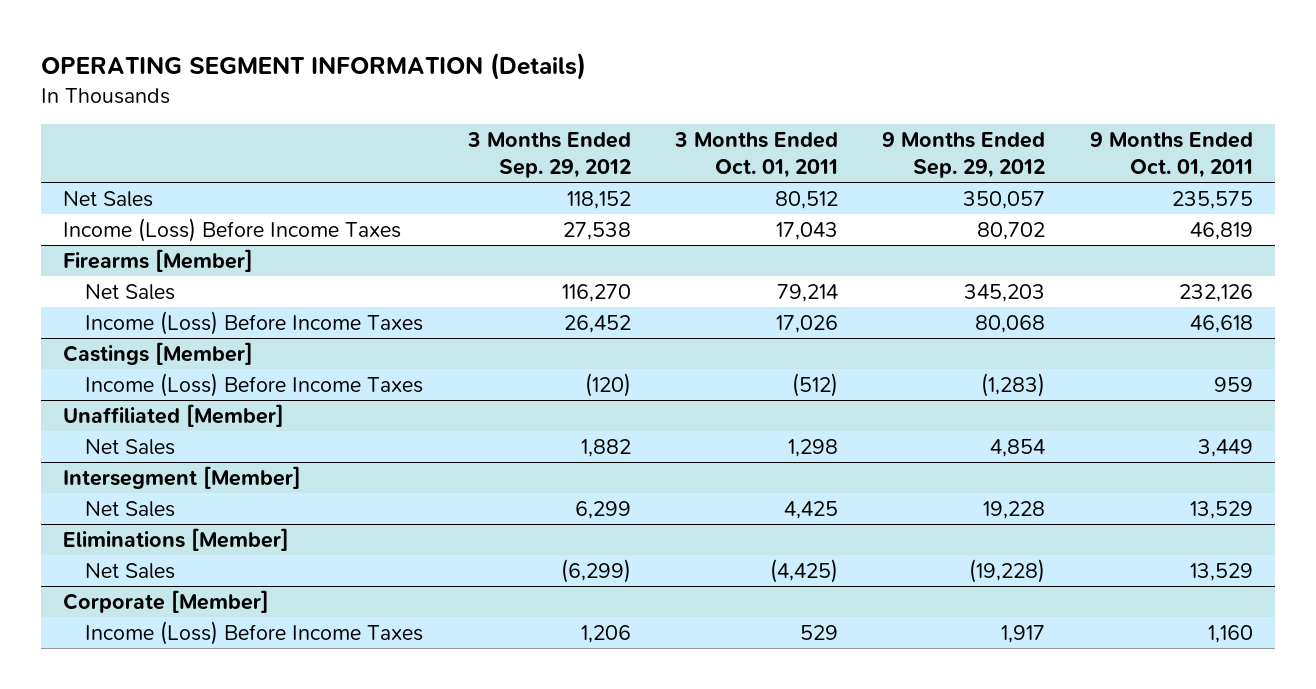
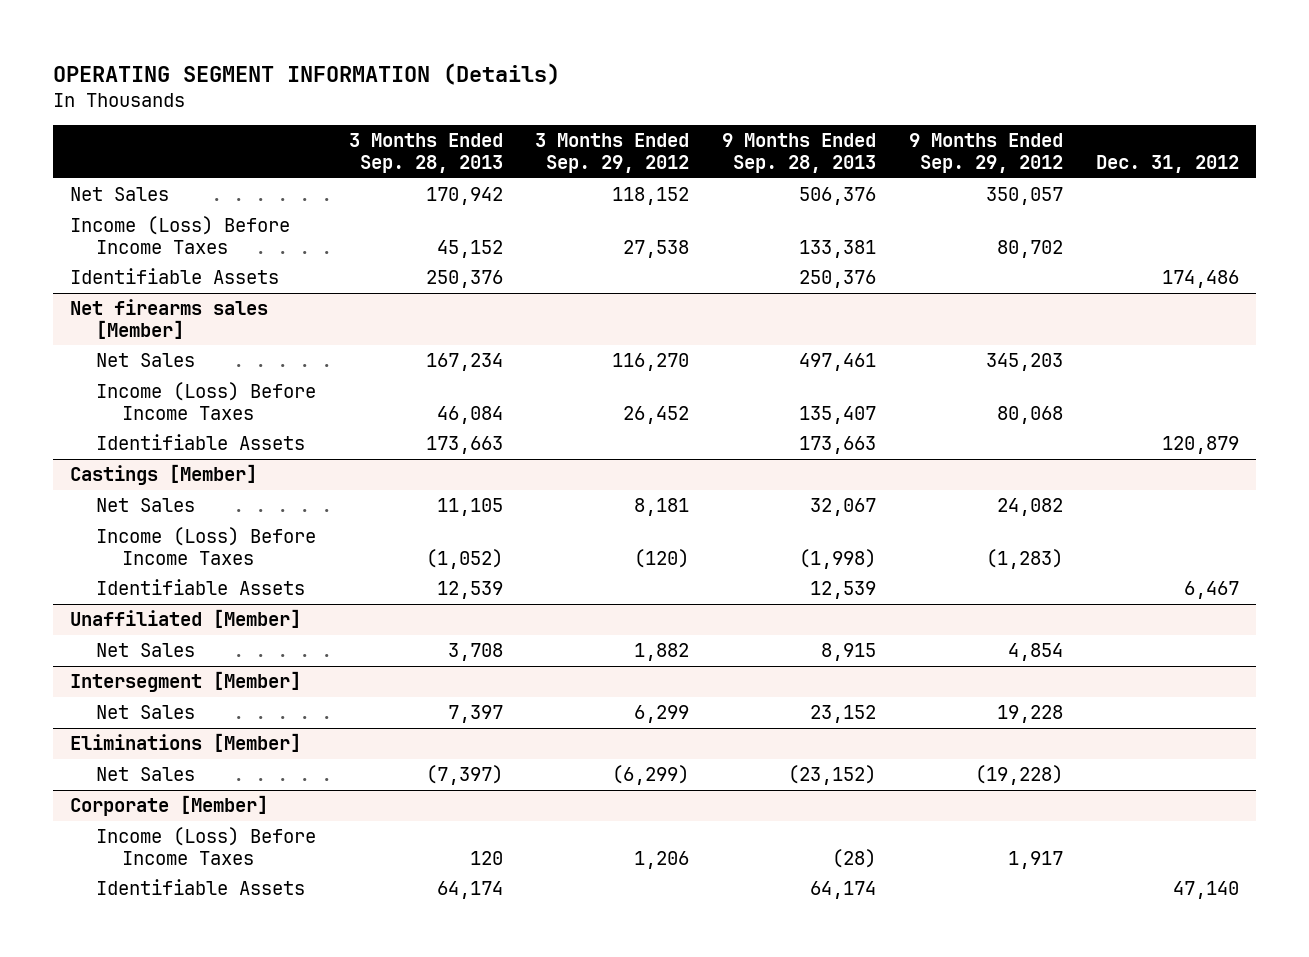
- | 3 Months Ended Sep. 29, 2012 | 3 Months Ended Oct. 01, 2011 | 9 Months Ended Sep. 29, 2012 | 9 Months Ended Oct. 01, 2011
+ | 3 Months Ended Sep. 28, 2013 | 3 Months Ended Sep. 29, 2012 | 9 Months Ended Sep. 28, 2013 | 9 Months Ended Sep. 29, 2012 | Dec. 31, 2012
- Firearms [Member]
+ Identifiable Assets | 250,376 | | 250,376 | | 174,486
+ Net firearms sales [Member]
+ Identifiable Assets | 173,663 | | 173,663 | | 120,879
@ Castings [Member]
+ Net Sales | 11,105 | 8,181 | 32,067 | 24,082 |
+ Identifiable Assets | 12,539 | | 12,539 | | 6,467
@ Corporate [Member]
+ Identifiable Assets | 64,174 | | 64,174 | | 47,140

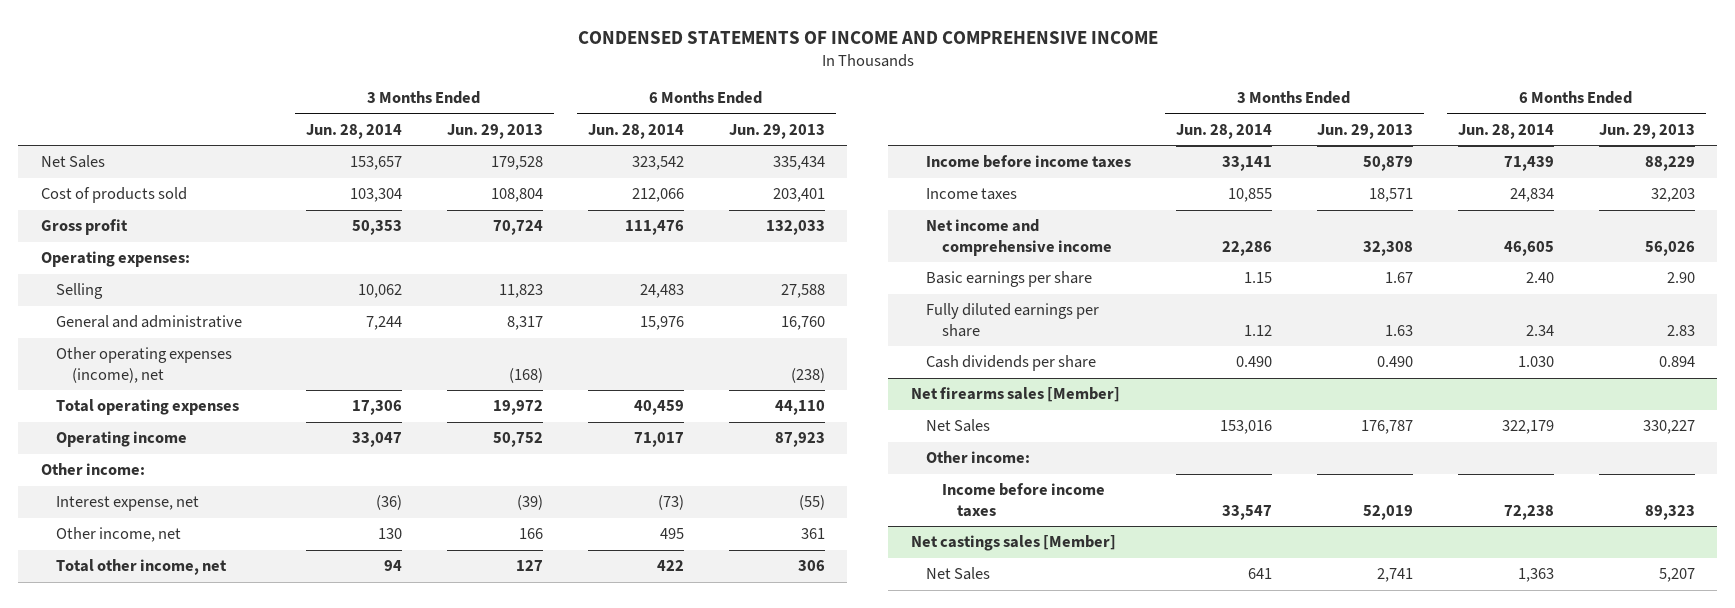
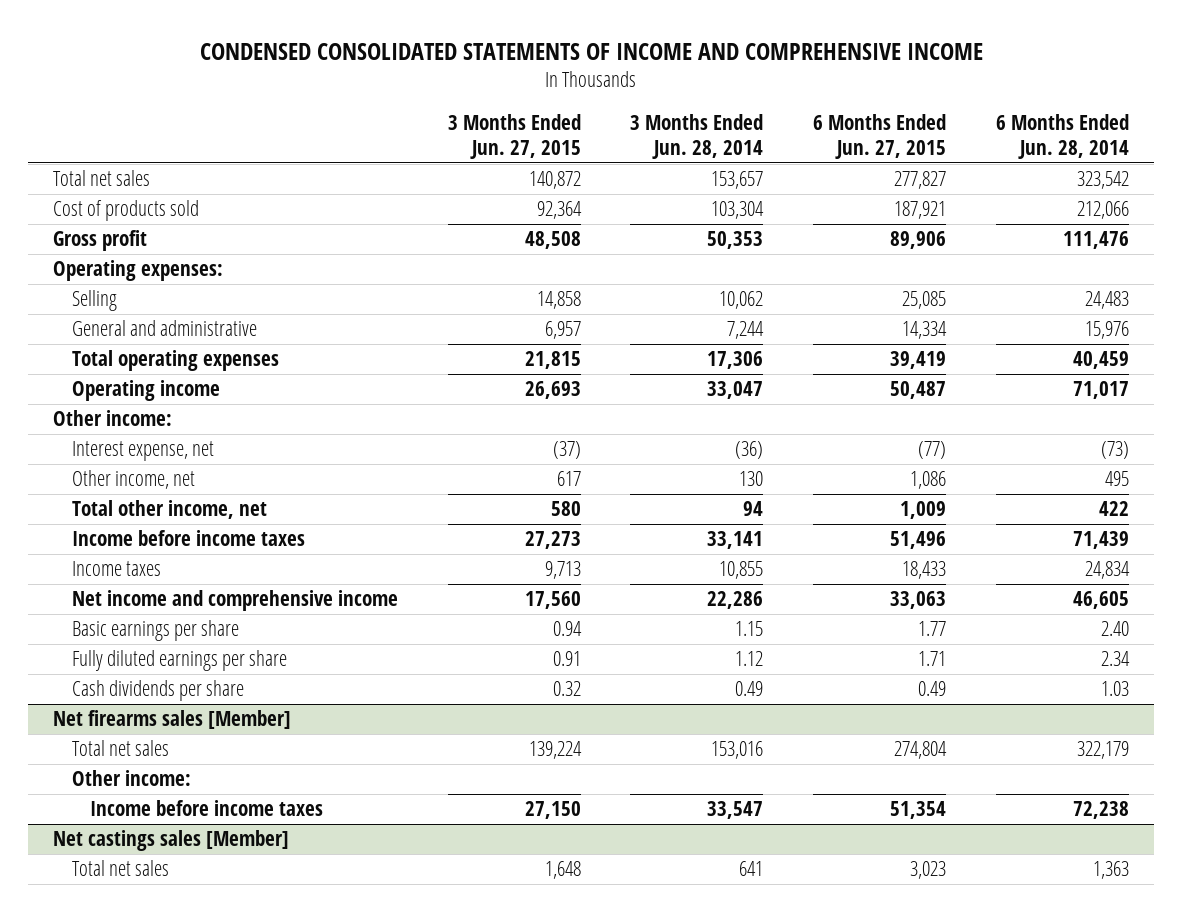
- CONDENSED STATEMENTS OF INCOME AND COMPREHENSIVE INCOME
+ CONDENSED CONSOLIDATED STATEMENTS OF INCOME AND COMPREHENSIVE INCOME
- | 3 Months Ended Jun. 28, 2014 | 3 Months Ended Jun. 29, 2013 | 6 Months Ended Jun. 28, 2014 | 6 Months Ended Jun. 29, 2013
+ | 3 Months Ended Jun. 27, 2015 | 3 Months Ended Jun. 28, 2014 | 6 Months Ended Jun. 27, 2015 | 6 Months Ended Jun. 28, 2014
- Net Sales | 153,657 | 179,528 | 323,542 | 335,434
+ Total net sales | 140,872 | 153,657 | 277,827 | 323,542
- Other operating expenses (income), net | | (168) | | (238)
- Cash dividends per share | 0.490 | 0.490 | 1.030 | 0.894
+ Cash dividends per share | 0.32 | 0.49 | 0.49 | 1.03
@ Net firearms sales [Member]
- Net Sales | 153,016 | 176,787 | 322,179 | 330,227
+ Total net sales | 139,224 | 153,016 | 274,804 | 322,179
@ Net castings sales [Member]
- Net Sales | 641 | 2,741 | 1,363 | 5,207
+ Total net sales | 1,648 | 641 | 3,023 | 1,363

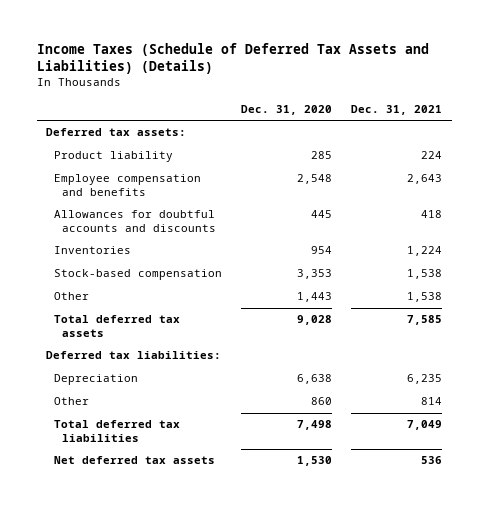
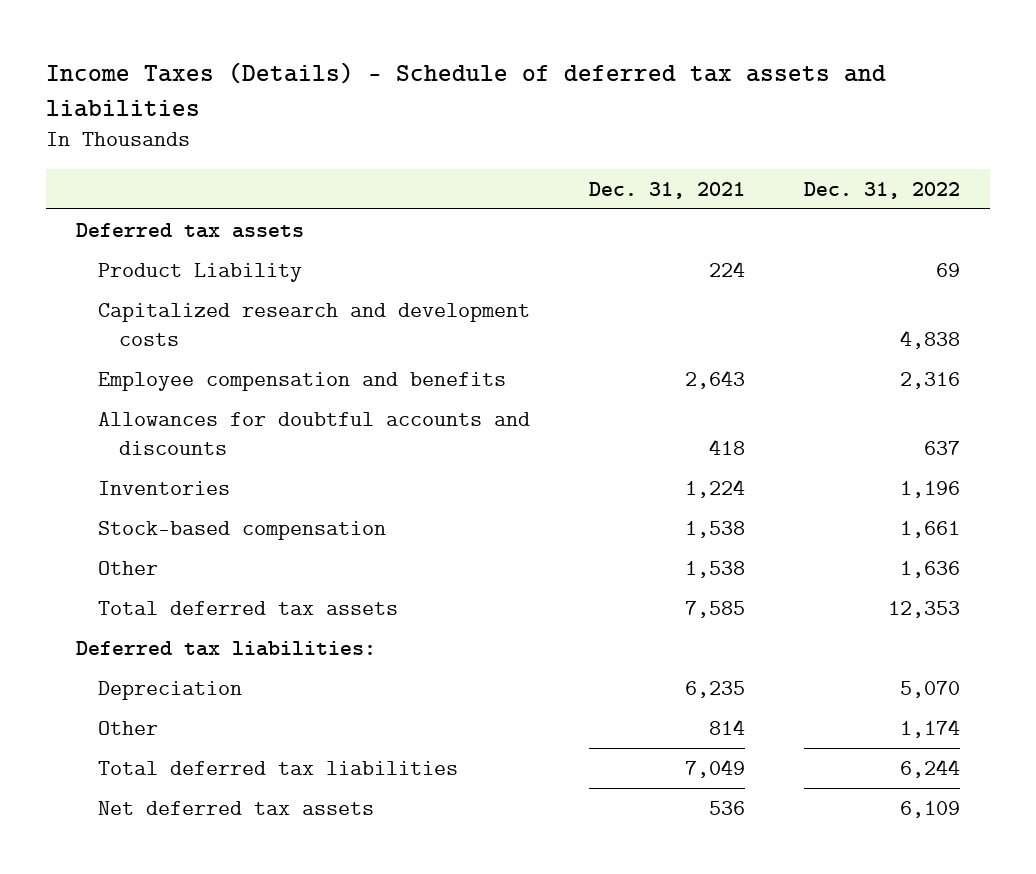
- Income Taxes (Schedule of Deferred Tax Assets and Liabilities) (Details)
+ Income Taxes (Details) - Schedule of deferred tax assets and liabilities
- | Dec. 31, 2020 | Dec. 31, 2021
+ | Dec. 31, 2021 | Dec. 31, 2022
- Deferred tax assets:
- Product liability | 285 | 224
+ Deferred tax assets
+ Product Liability | 224 | 69
+ Capitalized research and development costs | | 4,838

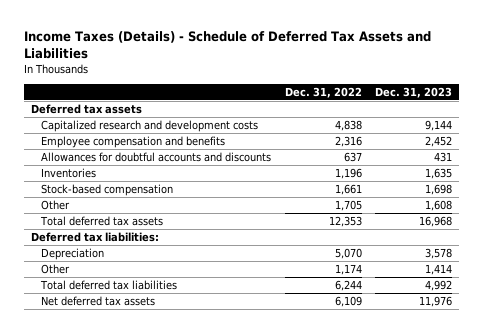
- Income Taxes (Details) - Schedule of deferred tax assets and liabilities
+ Income Taxes (Details) - Schedule of Deferred Tax Assets and Liabilities
- | Dec. 31, 2021 | Dec. 31, 2022
+ | Dec. 31, 2022 | Dec. 31, 2023
- Product Liability | 224 | 69
- Other | 1,538 | 1,636
+ Other | 1,705 | 1,608

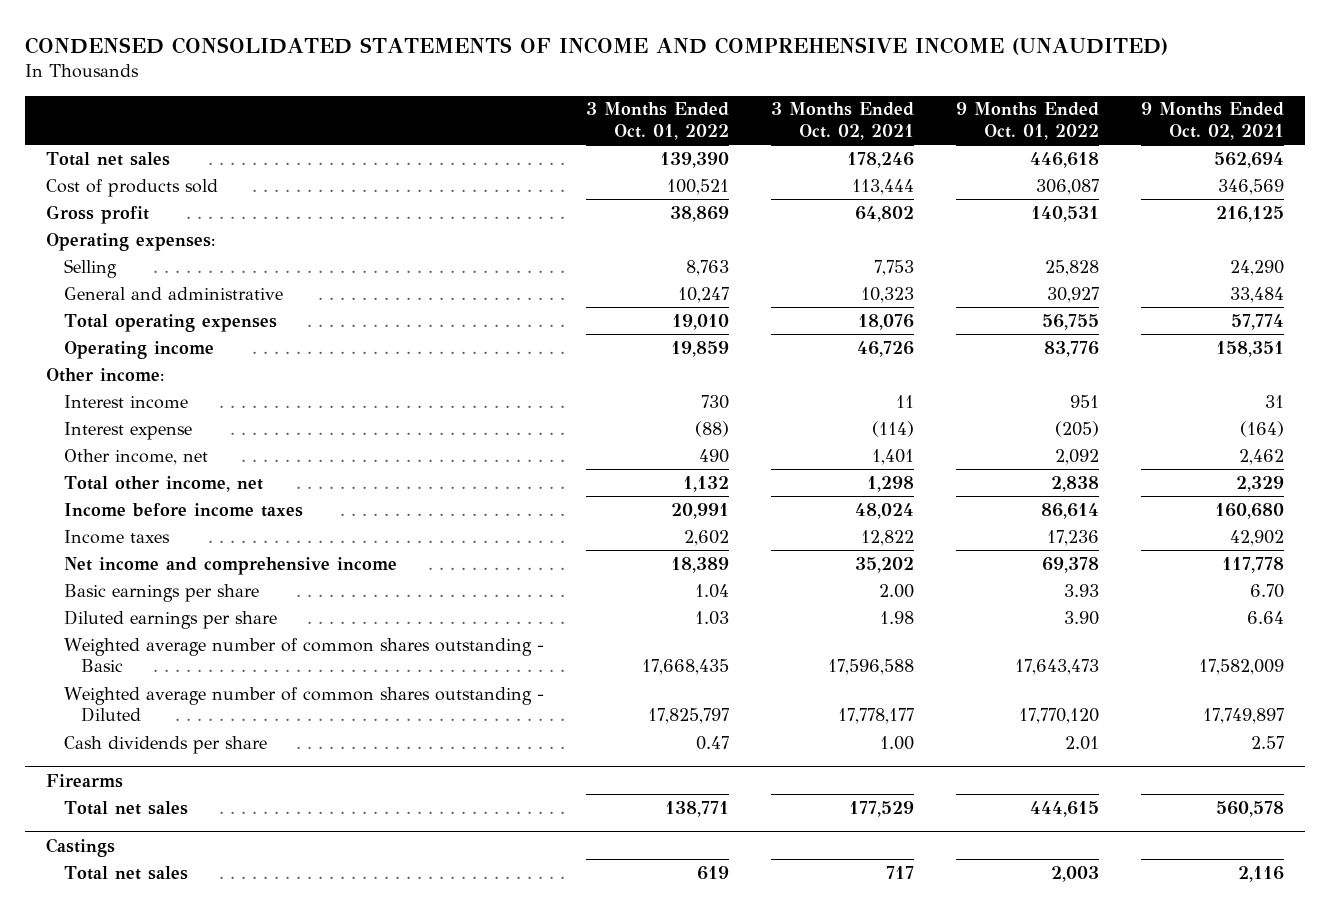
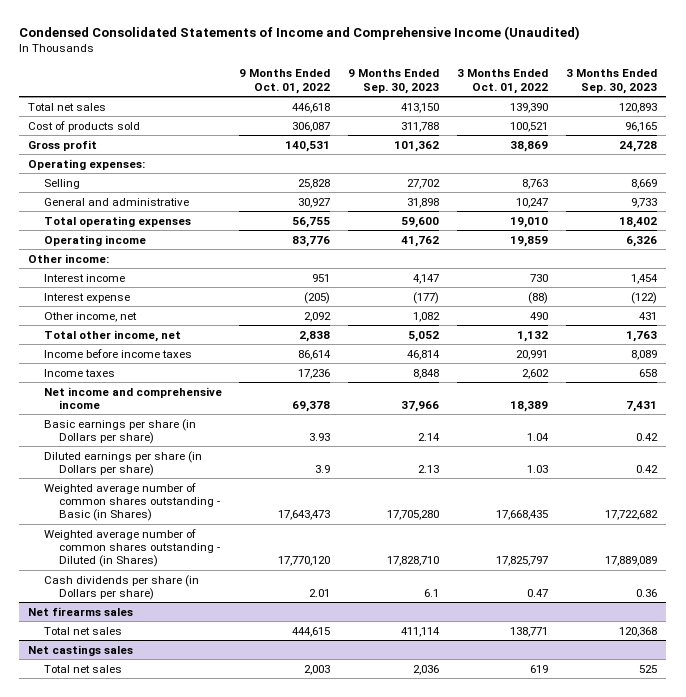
- CONDENSED CONSOLIDATED STATEMENTS OF INCOME AND COMPREHENSIVE INCOME (UNAUDITED)
+ Condensed Consolidated Statements of Income and Comprehensive Income (Unaudited)
- | 3 Months Ended Oct. 01, 2022 | 3 Months Ended Oct. 02, 2021 | 9 Months Ended Oct. 01, 2022 | 9 Months Ended Oct. 02, 2021
+ | 9 Months Ended Oct. 01, 2022 | 9 Months Ended Sep. 30, 2023 | 3 Months Ended Oct. 01, 2022 | 3 Months Ended Sep. 30, 2023
- Basic earnings per share | 1.04 | 2.00 | 3.93 | 6.70
- Diluted earnings per share | 1.03 | 1.98 | 3.90 | 6.64
- Weighted average number of common shares outstanding - Basic | 17,668,435 | 17,596,588 | 17,643,473 | 17,582,009
- Weighted average number of common shares outstanding - Diluted | 17,825,797 | 17,778,177 | 17,770,120 | 17,749,897
- Cash dividends per share | 0.47 | 1.00 | 2.01 | 2.57
- Firearms
+ Basic earnings per share (in Dollars per share) | 3.93 | 2.14 | 1.04 | 0.42
+ Diluted earnings per share (in Dollars per share) | 3.9 | 2.13 | 1.03 | 0.42
+ Weighted average number of common shares outstanding - Basic (in Shares) | 17,643,473 | 17,705,280 | 17,668,435 | 17,722,682
+ Weighted average number of common shares outstanding - Diluted (in Shares) | 17,770,120 | 17,828,710 | 17,825,797 | 17,889,089
+ Cash dividends per share (in Dollars per share) | 2.01 | 6.1 | 0.47 | 0.36
+ Net firearms sales
- Castings
+ Net castings sales

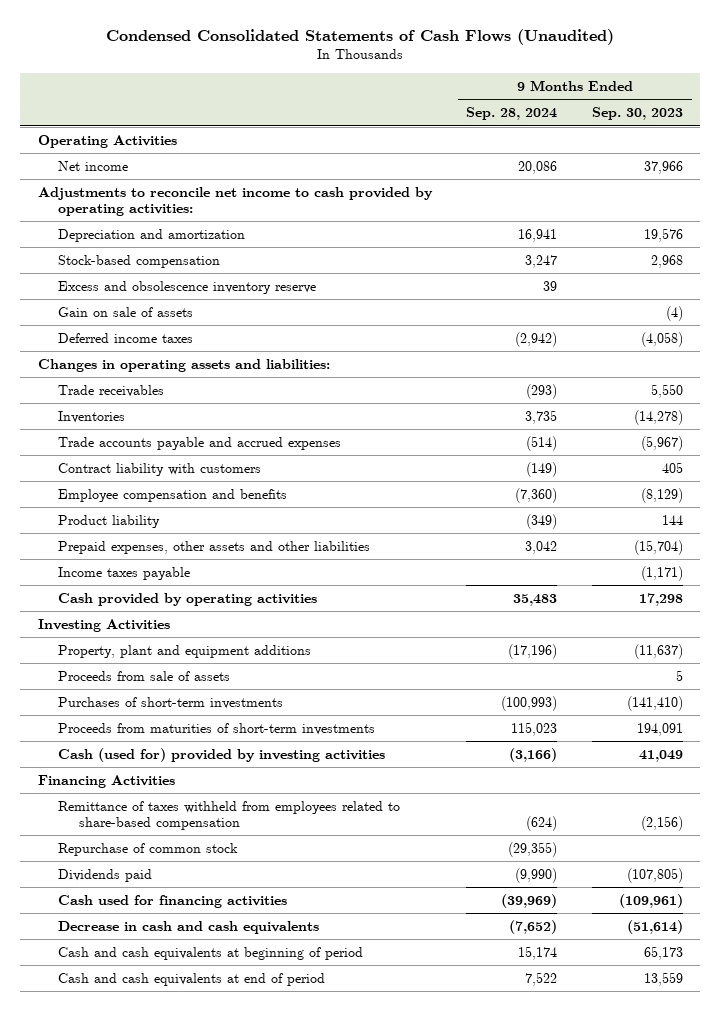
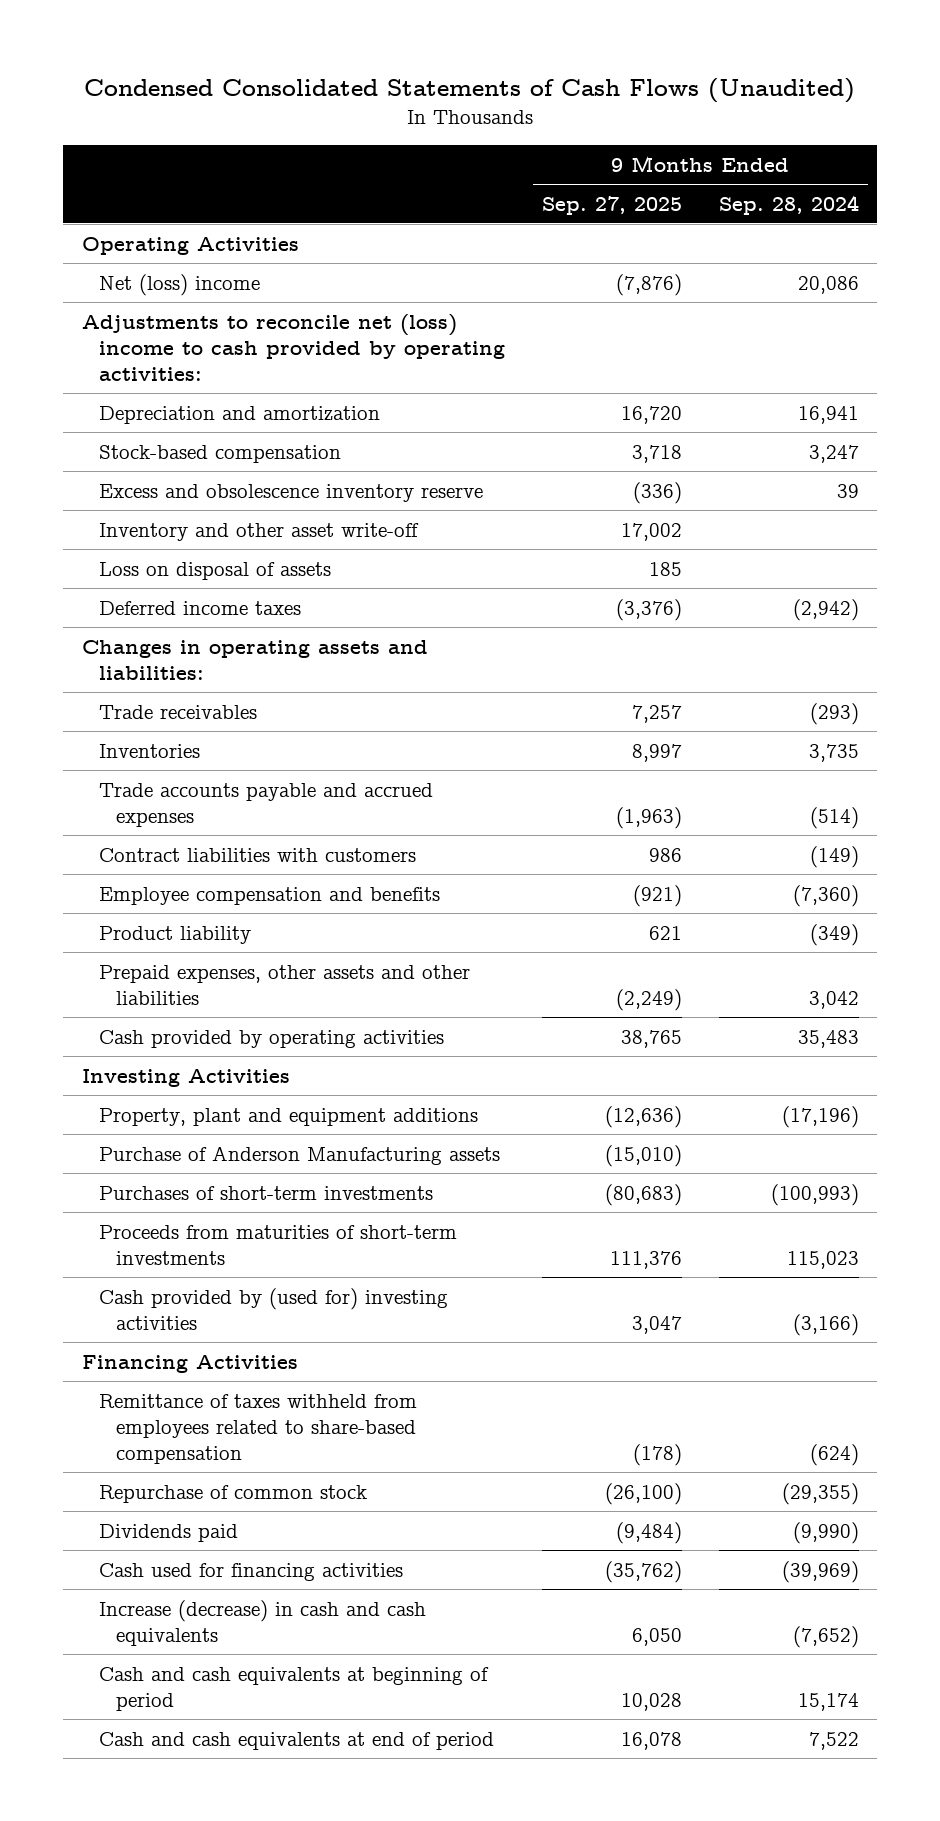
- | 9 Months Ended Sep. 28, 2024 | 9 Months Ended Sep. 30, 2023
+ | 9 Months Ended Sep. 27, 2025 | 9 Months Ended Sep. 28, 2024
- Net income | 20,086 | 37,966
- Adjustments to reconcile net income to cash provided by operating activities:
+ Net (loss) income | (7,876) | 20,086
+ Adjustments to reconcile net (loss) income to cash provided by operating activities:
- Gain on sale of assets | | (4)
+ Inventory and other asset write-off | 17,002 |
+ Loss on disposal of assets | 185 |
- Contract liability with customers | (149) | 405
+ Contract liabilities with customers | 986 | (149)
- Income taxes payable | | (1,171)
- Proceeds from sale of assets | | 5
+ Purchase of Anderson Manufacturing assets | (15,010) |
- Cash (used for) provided by investing activities | (3,166) | 41,049
+ Cash provided by (used for) investing activities | 3,047 | (3,166)
- Decrease in cash and cash equivalents | (7,652) | (51,614)
+ Increase (decrease) in cash and cash equivalents | 6,050 | (7,652)

